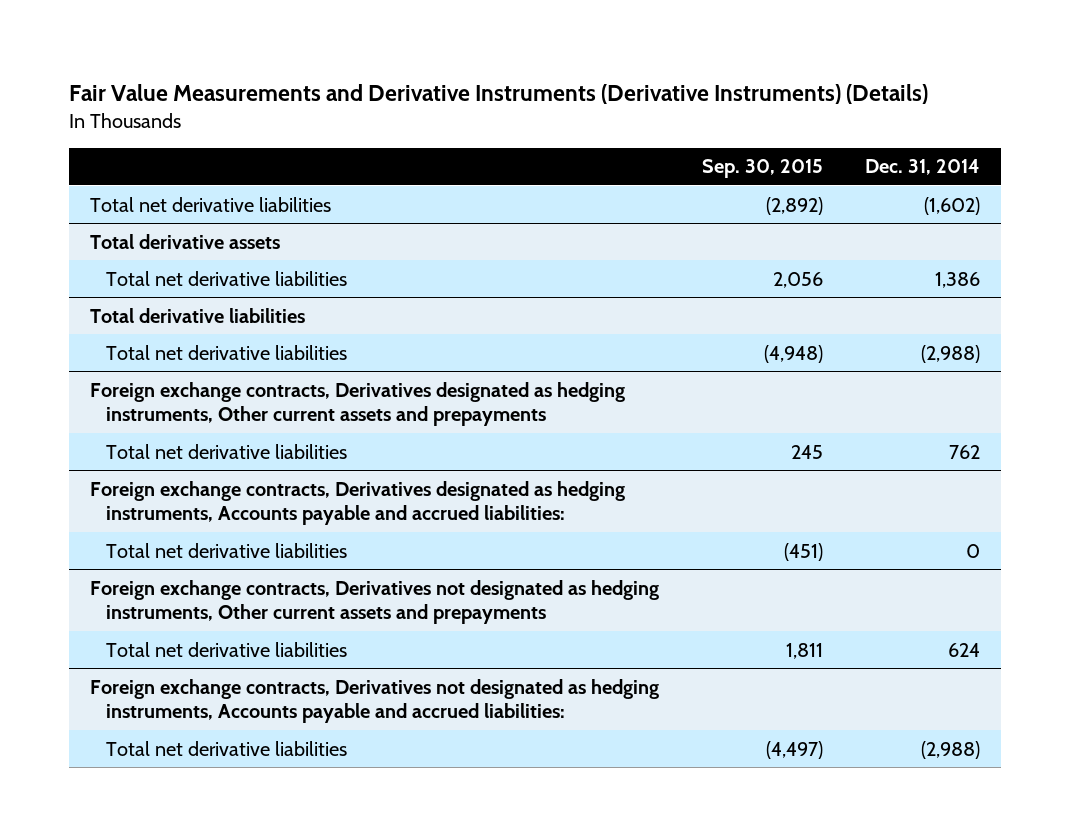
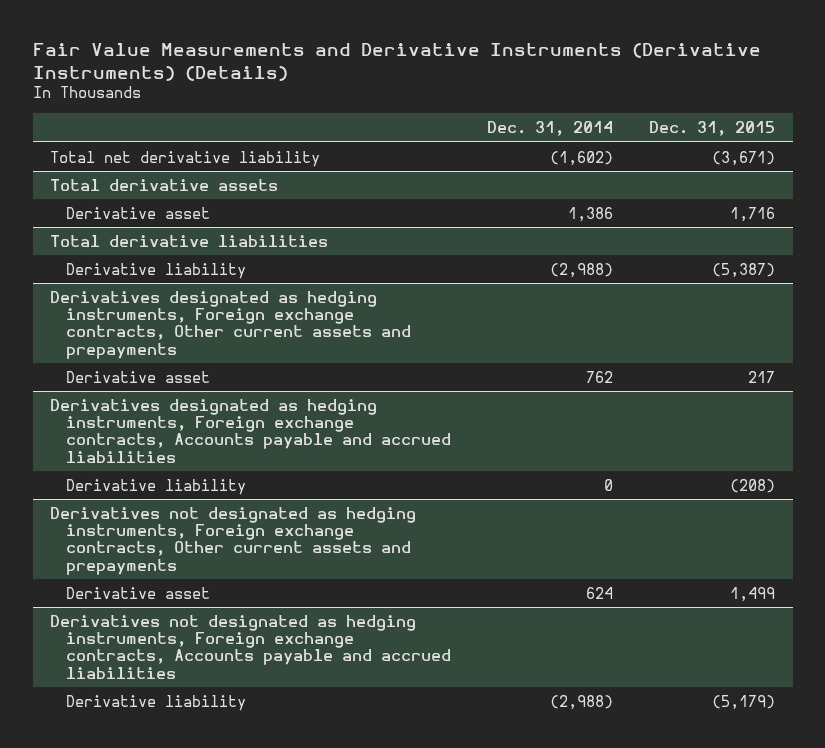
- | Sep. 30, 2015 | Dec. 31, 2014
+ | Dec. 31, 2014 | Dec. 31, 2015
- Total net derivative liabilities | (2,892) | (1,602)
+ Total net derivative liability | (1,602) | (3,671)
@ Total derivative assets
- Total net derivative liabilities | 2,056 | 1,386
+ Derivative asset | 1,386 | 1,716
@ Total derivative liabilities
- Total net derivative liabilities | (4,948) | (2,988)
- Foreign exchange contracts, Derivatives designated as hedging instruments, Other current assets and prepayments
- Total net derivative liabilities | 245 | 762
- Foreign exchange contracts, Derivatives designated as hedging instruments, Accounts payable and accrued liabilities:
- Total net derivative liabilities | (451) | 0
- Foreign exchange contracts, Derivatives not designated as hedging instruments, Other current assets and prepayments
- Total net derivative liabilities | 1,811 | 624
- Foreign exchange contracts, Derivatives not designated as hedging instruments, Accounts payable and accrued liabilities:
- Total net derivative liabilities | (4,497) | (2,988)
@ Total derivative liabilities
+ Derivative liability | (2,988) | (5,387)
+ Derivatives designated as hedging instruments, Foreign exchange contracts, Other current assets and prepayments
+ Derivative asset | 762 | 217
+ Derivatives designated as hedging instruments, Foreign exchange contracts, Accounts payable and accrued liabilities
+ Derivative liability | 0 | (208)
+ Derivatives not designated as hedging instruments, Foreign exchange contracts, Other current assets and prepayments
+ Derivative asset | 624 | 1,499
+ Derivatives not designated as hedging instruments, Foreign exchange contracts, Accounts payable and accrued liabilities
+ Derivative liability | (2,988) | (5,179)

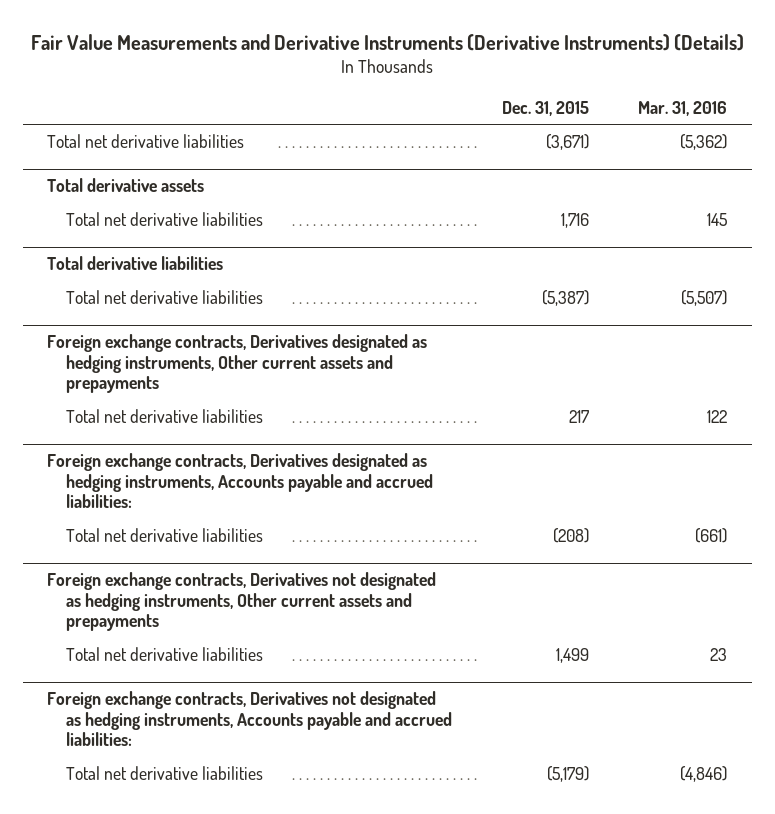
- | Dec. 31, 2014 | Dec. 31, 2015
+ | Dec. 31, 2015 | Mar. 31, 2016
- Total net derivative liability | (1,602) | (3,671)
+ Total net derivative liabilities | (3,671) | (5,362)
@ Total derivative assets
- Derivative asset | 1,386 | 1,716
+ Total net derivative liabilities | 1,716 | 145
@ Total derivative liabilities
- Derivative liability | (2,988) | (5,387)
- Derivatives designated as hedging instruments, Foreign exchange contracts, Other current assets and prepayments
- Derivative asset | 762 | 217
- Derivatives designated as hedging instruments, Foreign exchange contracts, Accounts payable and accrued liabilities
- Derivative liability | 0 | (208)
- Derivatives not designated as hedging instruments, Foreign exchange contracts, Other current assets and prepayments
- Derivative asset | 624 | 1,499
- Derivatives not designated as hedging instruments, Foreign exchange contracts, Accounts payable and accrued liabilities
- Derivative liability | (2,988) | (5,179)
@ Total derivative liabilities
+ Total net derivative liabilities | (5,387) | (5,507)
+ Foreign exchange contracts, Derivatives designated as hedging instruments, Other current assets and prepayments
+ Total net derivative liabilities | 217 | 122
+ Foreign exchange contracts, Derivatives designated as hedging instruments, Accounts payable and accrued liabilities:
+ Total net derivative liabilities | (208) | (661)
+ Foreign exchange contracts, Derivatives not designated as hedging instruments, Other current assets and prepayments
+ Total net derivative liabilities | 1,499 | 23
+ Foreign exchange contracts, Derivatives not designated as hedging instruments, Accounts payable and accrued liabilities:
+ Total net derivative liabilities | (5,179) | (4,846)

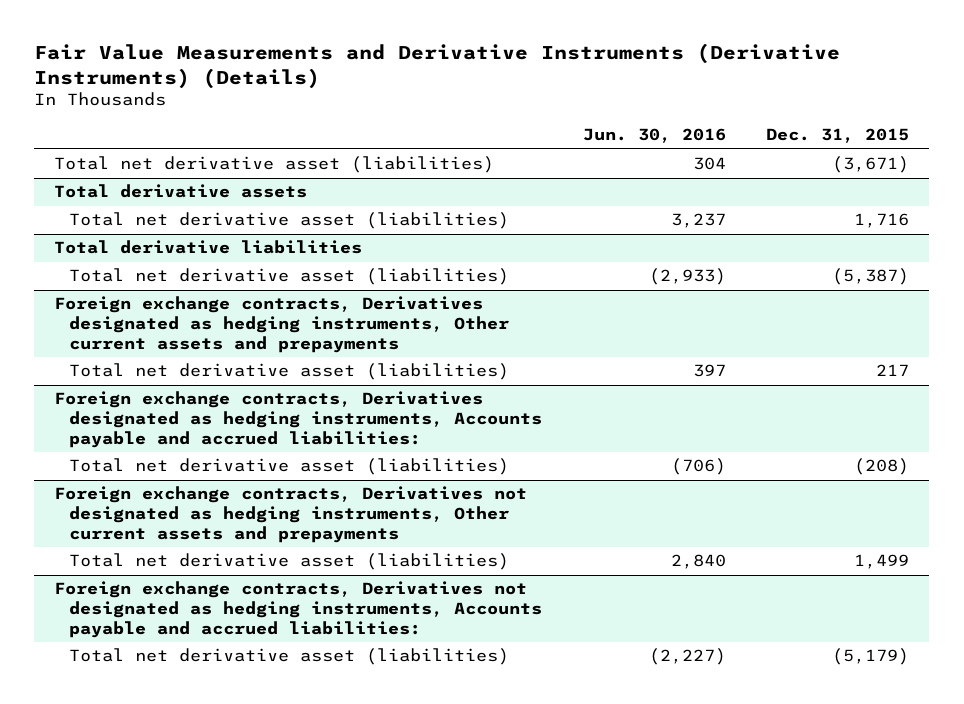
- | Dec. 31, 2015 | Mar. 31, 2016
+ | Jun. 30, 2016 | Dec. 31, 2015
- Total net derivative liabilities | (3,671) | (5,362)
+ Total net derivative asset (liabilities) | 304 | (3,671)
@ Total derivative assets
- Total net derivative liabilities | 1,716 | 145
+ Total net derivative asset (liabilities) | 3,237 | 1,716
@ Total derivative liabilities
- Total net derivative liabilities | (5,387) | (5,507)
+ Total net derivative asset (liabilities) | (2,933) | (5,387)
@ Foreign exchange contracts, Derivatives designated as hedging instruments, Other current assets and prepayments
- Total net derivative liabilities | 217 | 122
+ Total net derivative asset (liabilities) | 397 | 217
@ Foreign exchange contracts, Derivatives designated as hedging instruments, Accounts payable and accrued liabilities:
- Total net derivative liabilities | (208) | (661)
+ Total net derivative asset (liabilities) | (706) | (208)
@ Foreign exchange contracts, Derivatives not designated as hedging instruments, Other current assets and prepayments
- Total net derivative liabilities | 1,499 | 23
+ Total net derivative asset (liabilities) | 2,840 | 1,499
@ Foreign exchange contracts, Derivatives not designated as hedging instruments, Accounts payable and accrued liabilities:
- Total net derivative liabilities | (5,179) | (4,846)
+ Total net derivative asset (liabilities) | (2,227) | (5,179)

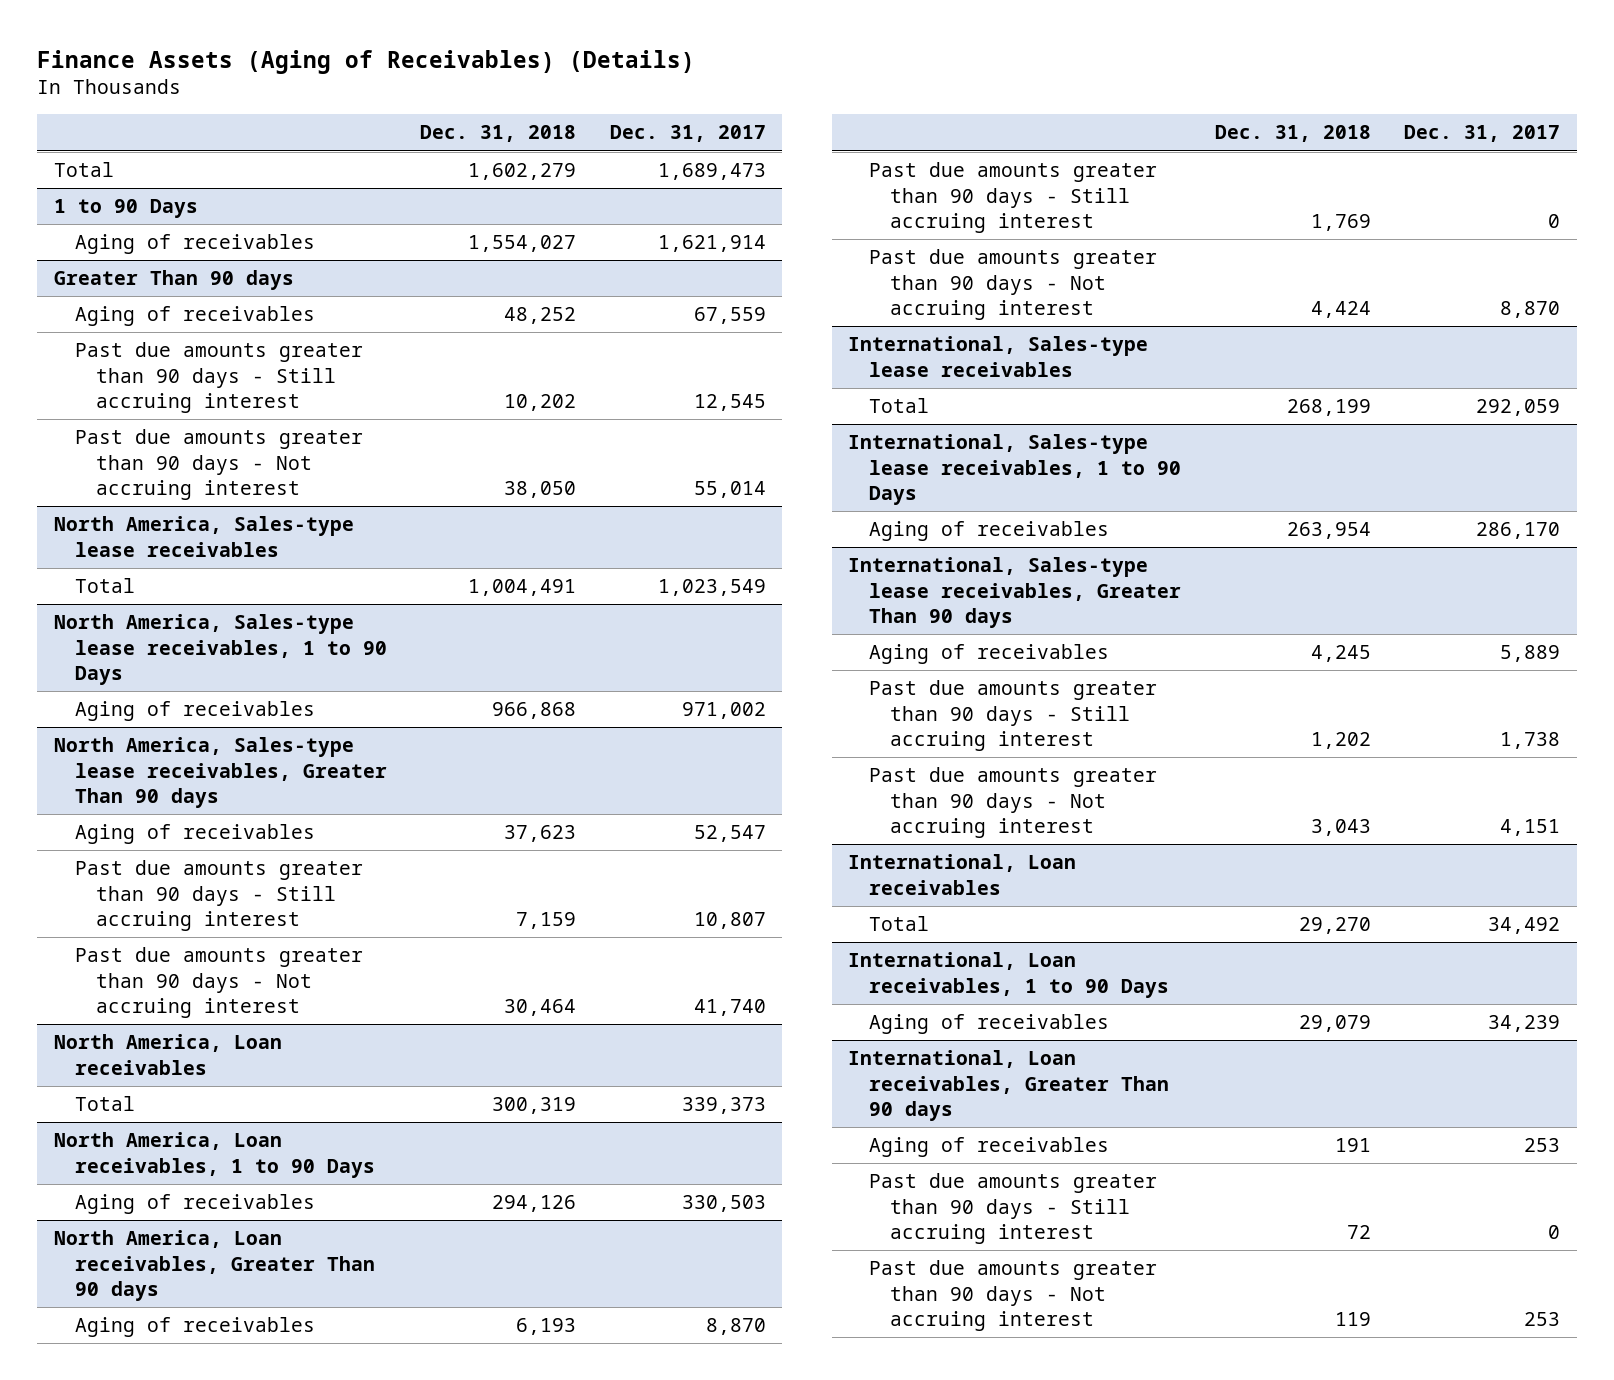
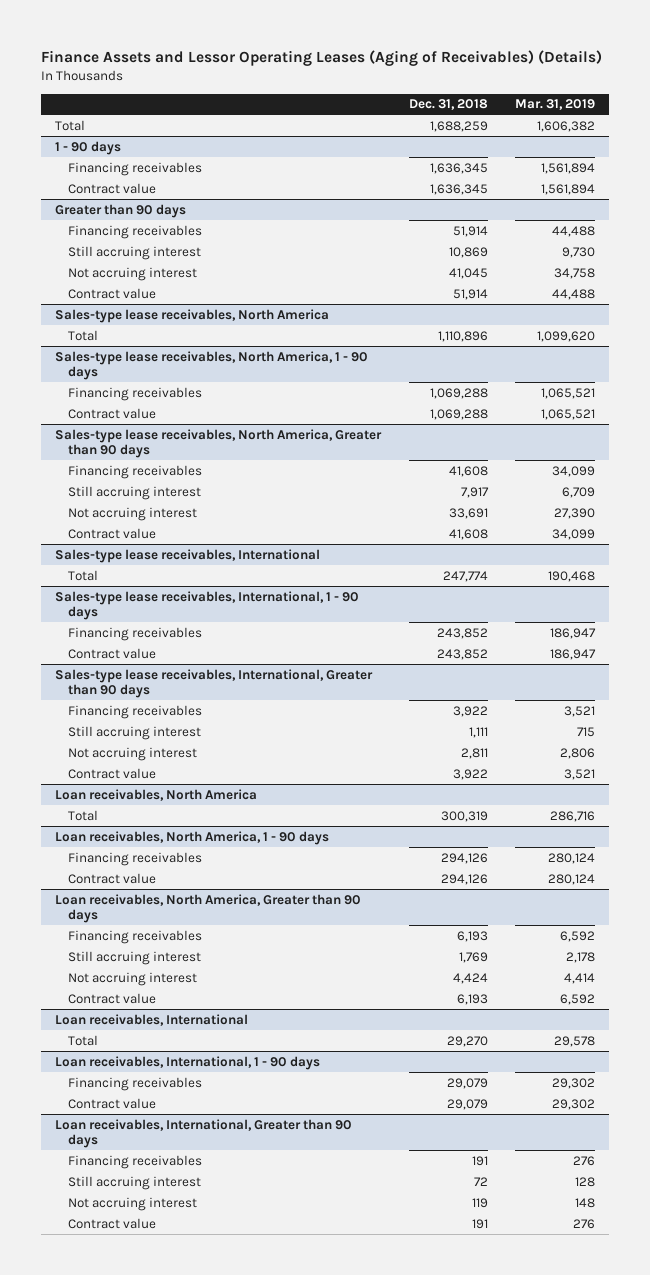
- Finance Assets (Aging of Receivables) (Details)
+ Finance Assets and Lessor Operating Leases (Aging of Receivables) (Details)
- | Dec. 31, 2018 | Dec. 31, 2017
+ | Dec. 31, 2018 | Mar. 31, 2019
- Total | 1,602,279 | 1,689,473
- 1 to 90 Days
- Aging of receivables | 1,554,027 | 1,621,914
- Greater Than 90 days
- Aging of receivables | 48,252 | 67,559
- Past due amounts greater than 90 days - Still accruing interest | 10,202 | 12,545
- Past due amounts greater than 90 days - Not accruing interest | 38,050 | 55,014
- North America, Sales-type lease receivables
- Total | 1,004,491 | 1,023,549
- North America, Sales-type lease receivables, 1 to 90 Days
- Aging of receivables | 966,868 | 971,002
- North America, Sales-type lease receivables, Greater Than 90 days
- Aging of receivables | 37,623 | 52,547
- Past due amounts greater than 90 days - Still accruing interest | 7,159 | 10,807
- Past due amounts greater than 90 days - Not accruing interest | 30,464 | 41,740
- North America, Loan receivables
+ Total | 1,688,259 | 1,606,382
+ 1 - 90 days
+ Financing receivables | 1,636,345 | 1,561,894
+ Contract value | 1,636,345 | 1,561,894
+ Greater than 90 days
+ Financing receivables | 51,914 | 44,488
+ Still accruing interest | 10,869 | 9,730
+ Not accruing interest | 41,045 | 34,758
+ Contract value | 51,914 | 44,488
+ Sales-type lease receivables, North America
+ Total | 1,110,896 | 1,099,620
+ Sales-type lease receivables, North America, 1 - 90 days
+ Financing receivables | 1,069,288 | 1,065,521
+ Contract value | 1,069,288 | 1,065,521
+ Sales-type lease receivables, North America, Greater than 90 days
+ Financing receivables | 41,608 | 34,099
+ Still accruing interest | 7,917 | 6,709
+ Not accruing interest | 33,691 | 27,390
+ Contract value | 41,608 | 34,099
+ Sales-type lease receivables, International
+ Total | 247,774 | 190,468
+ Sales-type lease receivables, International, 1 - 90 days
+ Financing receivables | 243,852 | 186,947
+ Contract value | 243,852 | 186,947
+ Sales-type lease receivables, International, Greater than 90 days
+ Financing receivables | 3,922 | 3,521
+ Still accruing interest | 1,111 | 715
+ Not accruing interest | 2,811 | 2,806
+ Contract value | 3,922 | 3,521
+ Loan receivables, North America
- North America, Loan receivables, 1 to 90 Days
- Aging of receivables | 294,126 | 330,503
- North America, Loan receivables, Greater Than 90 days
- Aging of receivables | 6,193 | 8,870
- Past due amounts greater than 90 days - Still accruing interest | 1,769 | 0
- Past due amounts greater than 90 days - Not accruing interest | 4,424 | 8,870
- International, Sales-type lease receivables
- Total | 268,199 | 292,059
- International, Sales-type lease receivables, 1 to 90 Days
- Aging of receivables | 263,954 | 286,170
- International, Sales-type lease receivables, Greater Than 90 days
- Aging of receivables | 4,245 | 5,889
- Past due amounts greater than 90 days - Still accruing interest | 1,202 | 1,738
- Past due amounts greater than 90 days - Not accruing interest | 3,043 | 4,151
- International, Loan receivables
+ Loan receivables, North America, 1 - 90 days
+ Financing receivables | 294,126 | 280,124
+ Contract value | 294,126 | 280,124
+ Loan receivables, North America, Greater than 90 days
+ Financing receivables | 6,193 | 6,592
+ Still accruing interest | 1,769 | 2,178
+ Not accruing interest | 4,424 | 4,414
+ Contract value | 6,193 | 6,592
+ Loan receivables, International
- International, Loan receivables, 1 to 90 Days
- Aging of receivables | 29,079 | 34,239
- International, Loan receivables, Greater Than 90 days
- Aging of receivables | 191 | 253
- Past due amounts greater than 90 days - Still accruing interest | 72 | 0
- Past due amounts greater than 90 days - Not accruing interest | 119 | 253
+ Loan receivables, International, 1 - 90 days
+ Financing receivables | 29,079 | 29,302
+ Contract value | 29,079 | 29,302
+ Loan receivables, International, Greater than 90 days
+ Financing receivables | 191 | 276
+ Still accruing interest | 72 | 128
+ Not accruing interest | 119 | 148
+ Contract value | 191 | 276

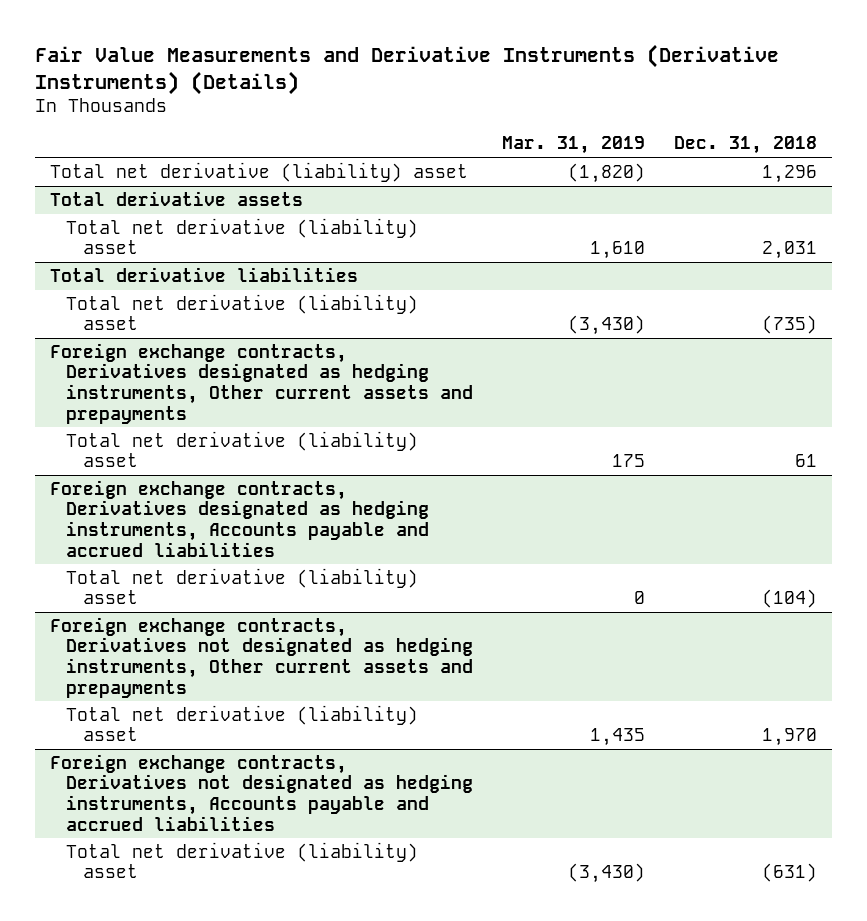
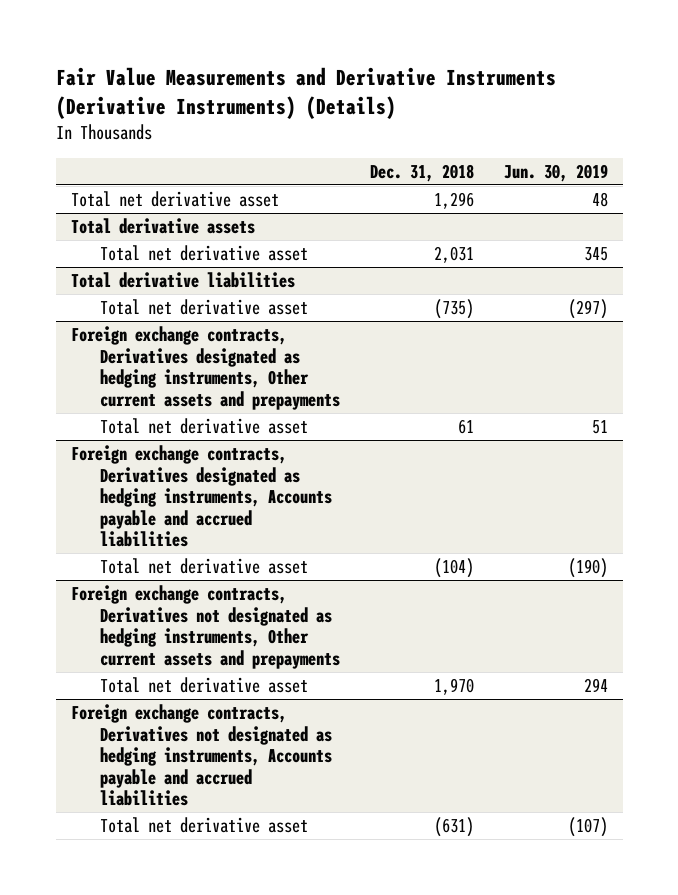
- | Mar. 31, 2019 | Dec. 31, 2018
+ | Dec. 31, 2018 | Jun. 30, 2019
- Total net derivative (liability) asset | (1,820) | 1,296
+ Total net derivative asset | 1,296 | 48
@ Total derivative assets
- Total net derivative (liability) asset | 1,610 | 2,031
+ Total net derivative asset | 2,031 | 345
@ Total derivative liabilities
- Total net derivative (liability) asset | (3,430) | (735)
+ Total net derivative asset | (735) | (297)
@ Foreign exchange contracts, Derivatives designated as hedging instruments, Other current assets and prepayments
- Total net derivative (liability) asset | 175 | 61
+ Total net derivative asset | 61 | 51
@ Foreign exchange contracts, Derivatives designated as hedging instruments, Accounts payable and accrued liabilities
- Total net derivative (liability) asset | 0 | (104)
+ Total net derivative asset | (104) | (190)
@ Foreign exchange contracts, Derivatives not designated as hedging instruments, Other current assets and prepayments
- Total net derivative (liability) asset | 1,435 | 1,970
+ Total net derivative asset | 1,970 | 294
@ Foreign exchange contracts, Derivatives not designated as hedging instruments, Accounts payable and accrued liabilities
- Total net derivative (liability) asset | (3,430) | (631)
+ Total net derivative asset | (631) | (107)

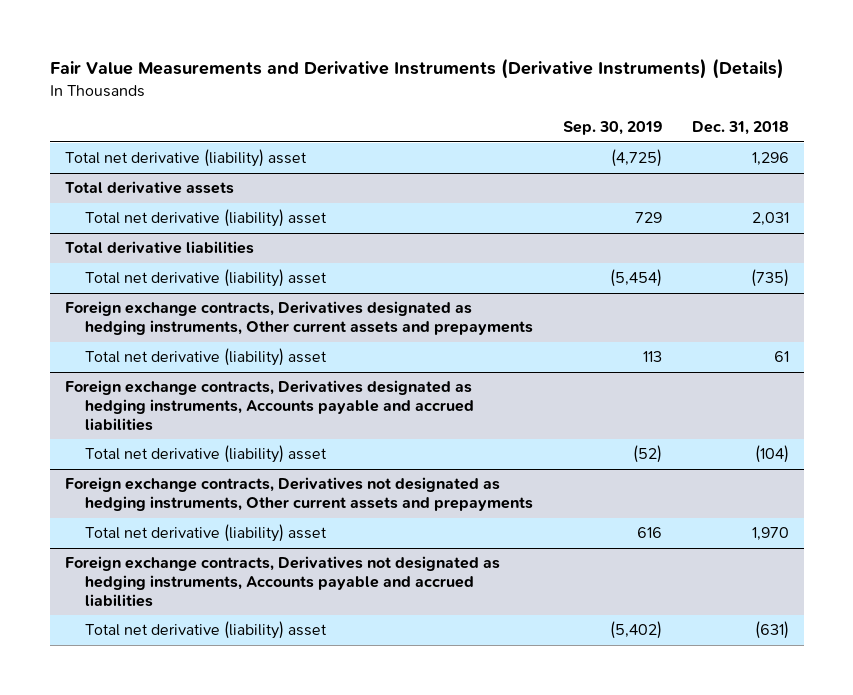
- | Dec. 31, 2018 | Jun. 30, 2019
+ | Sep. 30, 2019 | Dec. 31, 2018
- Total net derivative asset | 1,296 | 48
+ Total net derivative (liability) asset | (4,725) | 1,296
@ Total derivative assets
- Total net derivative asset | 2,031 | 345
+ Total net derivative (liability) asset | 729 | 2,031
@ Total derivative liabilities
- Total net derivative asset | (735) | (297)
+ Total net derivative (liability) asset | (5,454) | (735)
@ Foreign exchange contracts, Derivatives designated as hedging instruments, Other current assets and prepayments
- Total net derivative asset | 61 | 51
+ Total net derivative (liability) asset | 113 | 61
@ Foreign exchange contracts, Derivatives designated as hedging instruments, Accounts payable and accrued liabilities
- Total net derivative asset | (104) | (190)
+ Total net derivative (liability) asset | (52) | (104)
@ Foreign exchange contracts, Derivatives not designated as hedging instruments, Other current assets and prepayments
- Total net derivative asset | 1,970 | 294
+ Total net derivative (liability) asset | 616 | 1,970
@ Foreign exchange contracts, Derivatives not designated as hedging instruments, Accounts payable and accrued liabilities
- Total net derivative asset | (631) | (107)
+ Total net derivative (liability) asset | (5,402) | (631)

